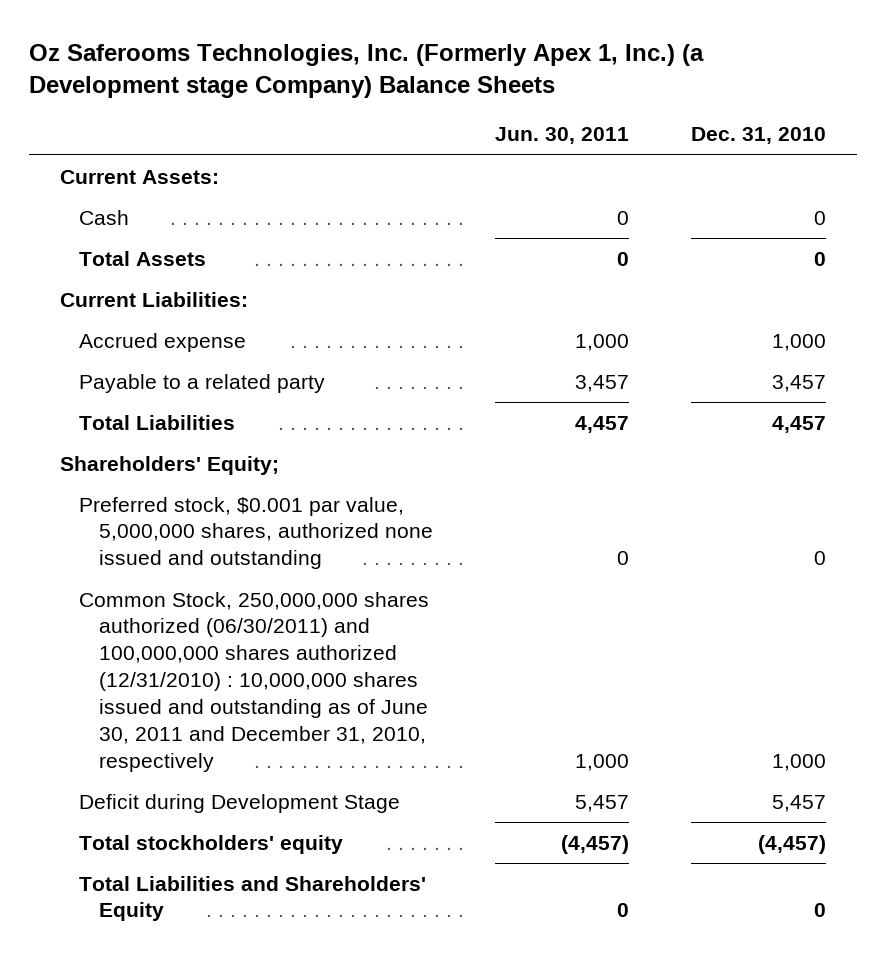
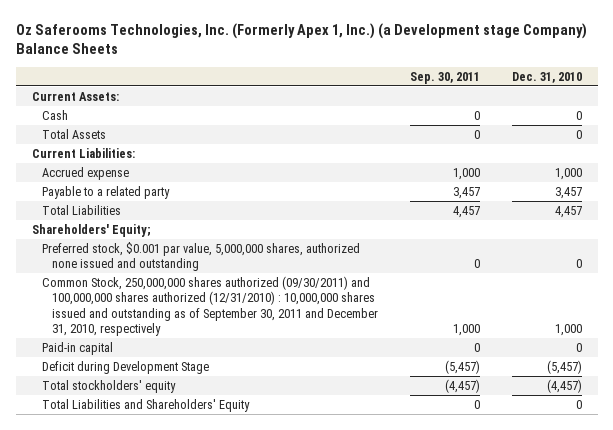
- | Jun. 30, 2011 | Dec. 31, 2010
+ | Sep. 30, 2011 | Dec. 31, 2010
- Common Stock, 250,000,000 shares authorized (06/30/2011) and 100,000,000 shares authorized (12/31/2010) : 10,000,000 shares issued and outstanding as of June 30, 2011 and December 31, 2010, respectively | 1,000 | 1,000
- Deficit during Development Stage | 5,457 | 5,457
+ Common Stock, 250,000,000 shares authorized (09/30/2011) and 100,000,000 shares authorized (12/31/2010) : 10,000,000 shares issued and outstanding as of September 30, 2011 and December 31, 2010, respectively | 1,000 | 1,000
+ Paid-in capital | 0 | 0
+ Deficit during Development Stage | (5,457) | (5,457)

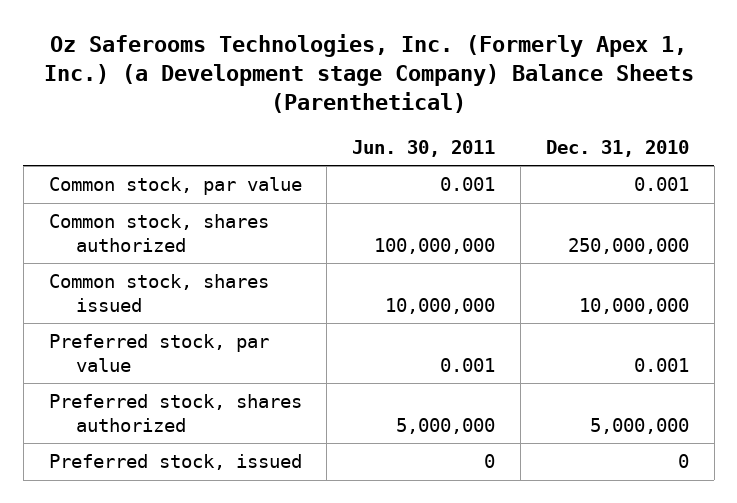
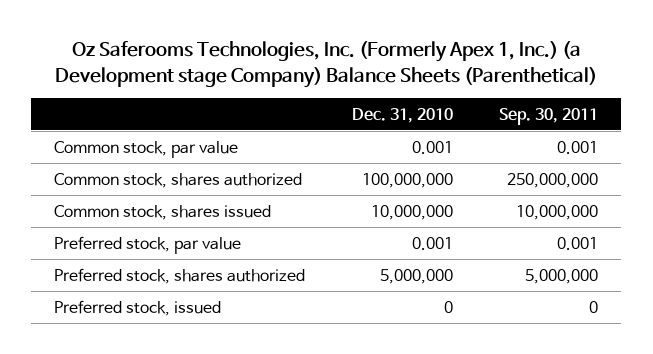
- | Jun. 30, 2011 | Dec. 31, 2010
+ | Dec. 31, 2010 | Sep. 30, 2011
- Common stock, shares authorized | 100,000,000 | 250,000,000
+ Common stock, shares authorized | 100,000,000 | 250,000,000

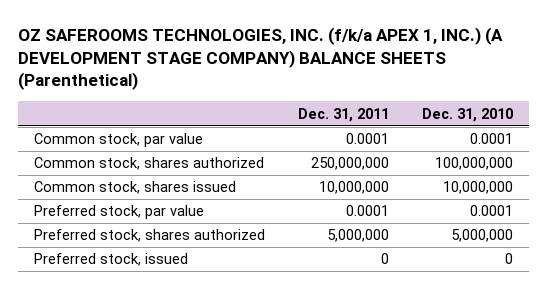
- Oz Saferooms Technologies, Inc. (Formerly Apex 1, Inc.) (a Development stage Company) Balance Sheets (Parenthetical)
+ OZ SAFEROOMS TECHNOLOGIES, INC. (f/k/a APEX 1, INC.) (A DEVELOPMENT STAGE COMPANY) BALANCE SHEETS (Parenthetical)
- | Dec. 31, 2010 | Sep. 30, 2011
+ | Dec. 31, 2011 | Dec. 31, 2010
- Common stock, par value | 0.001 | 0.001
+ Common stock, par value | 0.0001 | 0.0001
- Preferred stock, par value | 0.001 | 0.001
+ Preferred stock, par value | 0.0001 | 0.0001

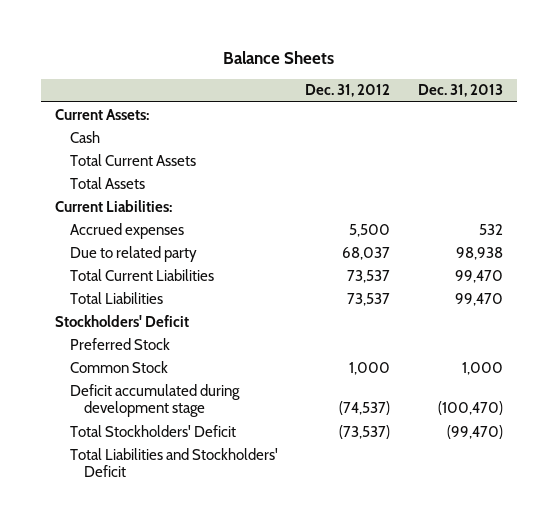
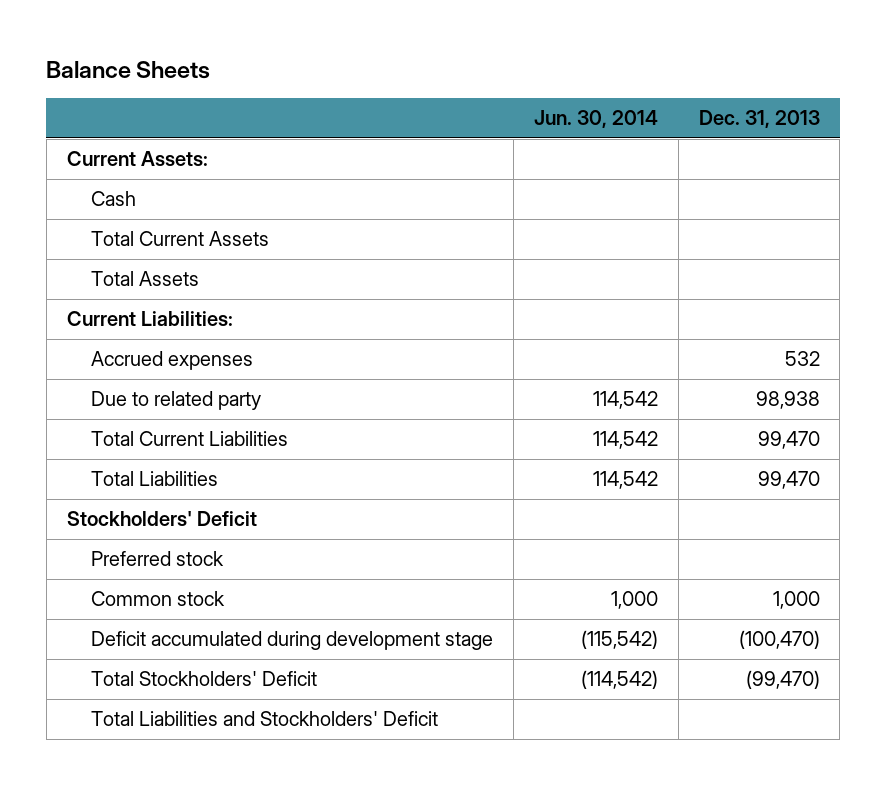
- | Dec. 31, 2012 | Dec. 31, 2013
+ | Jun. 30, 2014 | Dec. 31, 2013
- Preferred Stock
- Common Stock | 1,000 | 1,000
+ Preferred stock
+ Common stock | 1,000 | 1,000

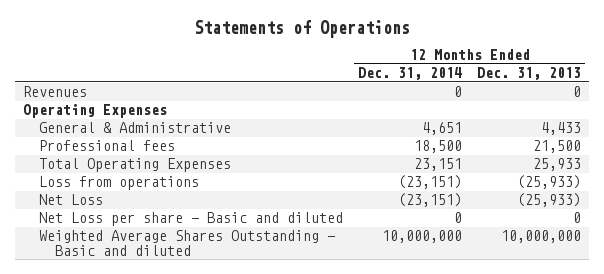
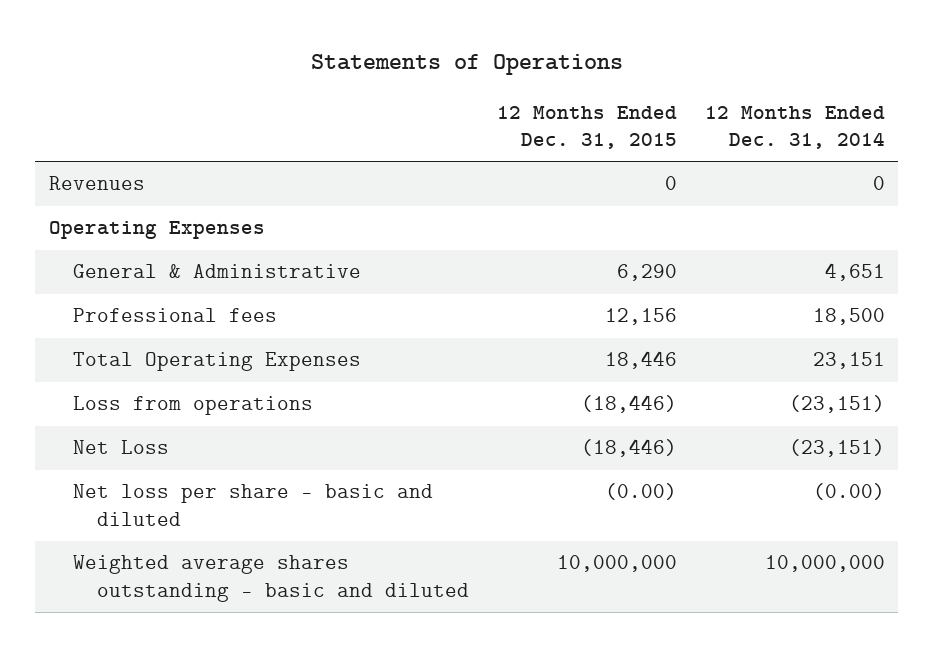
- | 12 Months Ended Dec. 31, 2014 | 12 Months Ended Dec. 31, 2013
+ | 12 Months Ended Dec. 31, 2015 | 12 Months Ended Dec. 31, 2014
- Net Loss per share - Basic and diluted | 0 | 0
- Weighted Average Shares Outstanding - Basic and diluted | 10,000,000 | 10,000,000
+ Net loss per share - basic and diluted | (0.00) | (0.00)
+ Weighted average shares outstanding - basic and diluted | 10,000,000 | 10,000,000

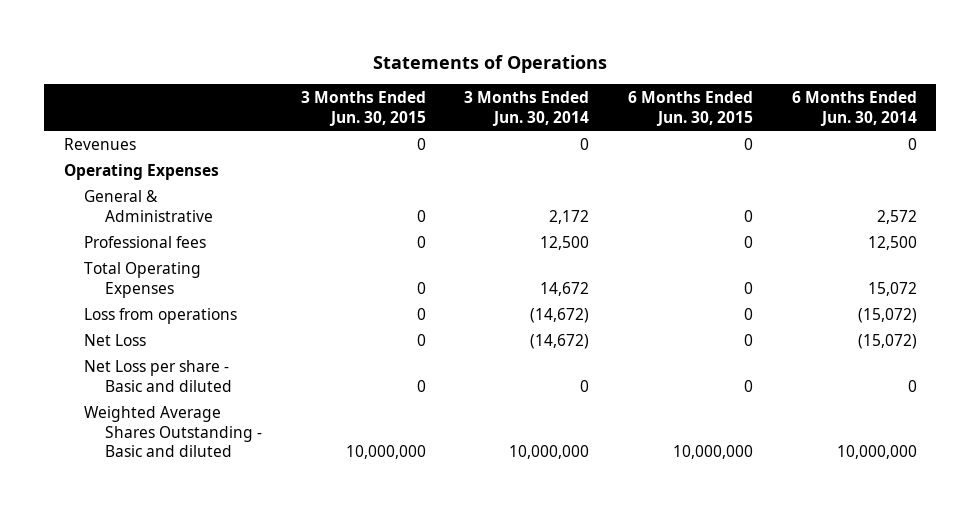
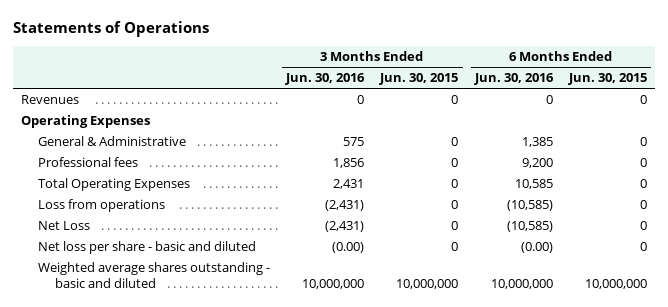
- | 3 Months Ended Jun. 30, 2015 | 3 Months Ended Jun. 30, 2014 | 6 Months Ended Jun. 30, 2015 | 6 Months Ended Jun. 30, 2014
+ | 3 Months Ended Jun. 30, 2016 | 3 Months Ended Jun. 30, 2015 | 6 Months Ended Jun. 30, 2016 | 6 Months Ended Jun. 30, 2015
- Net Loss per share - Basic and diluted | 0 | 0 | 0 | 0
- Weighted Average Shares Outstanding - Basic and diluted | 10,000,000 | 10,000,000 | 10,000,000 | 10,000,000
+ Net loss per share - basic and diluted | (0.00) | 0 | (0.00) | 0
+ Weighted average shares outstanding - basic and diluted | 10,000,000 | 10,000,000 | 10,000,000 | 10,000,000

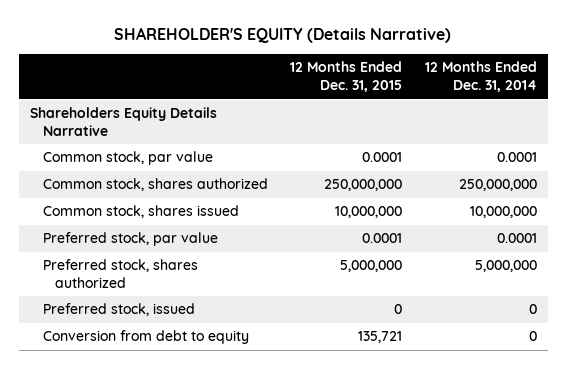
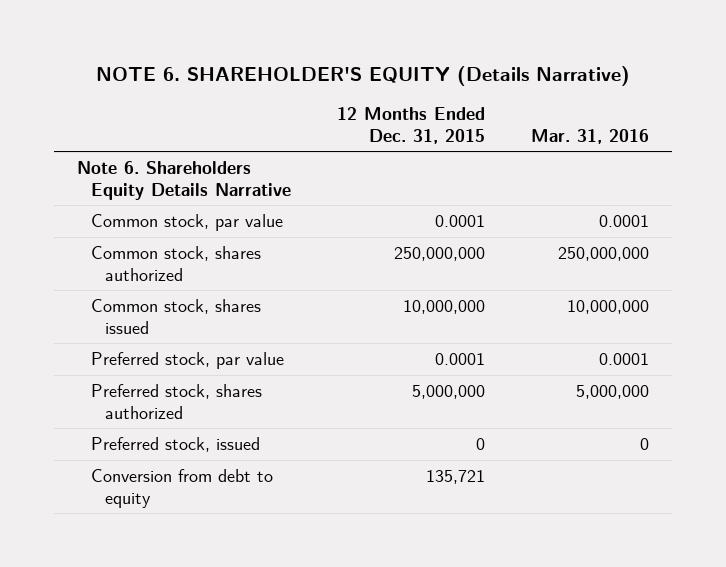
- SHAREHOLDER'S EQUITY (Details Narrative)
+ NOTE 6. SHAREHOLDER'S EQUITY (Details Narrative)
- | 12 Months Ended Dec. 31, 2015 | 12 Months Ended Dec. 31, 2014
+ | 12 Months Ended Dec. 31, 2015 | Mar. 31, 2016
- Shareholders Equity Details Narrative
+ Note 6. Shareholders Equity Details Narrative

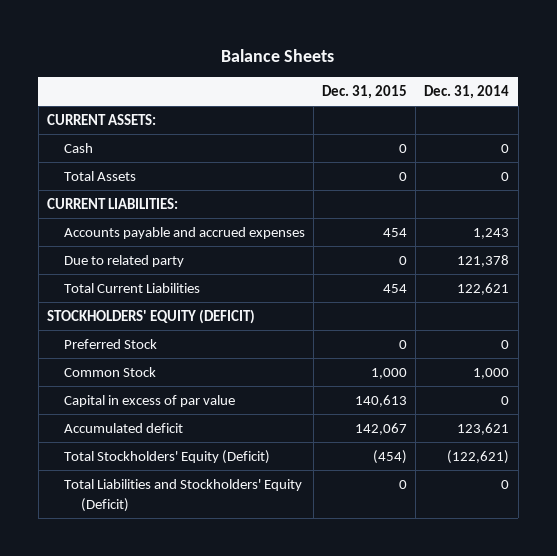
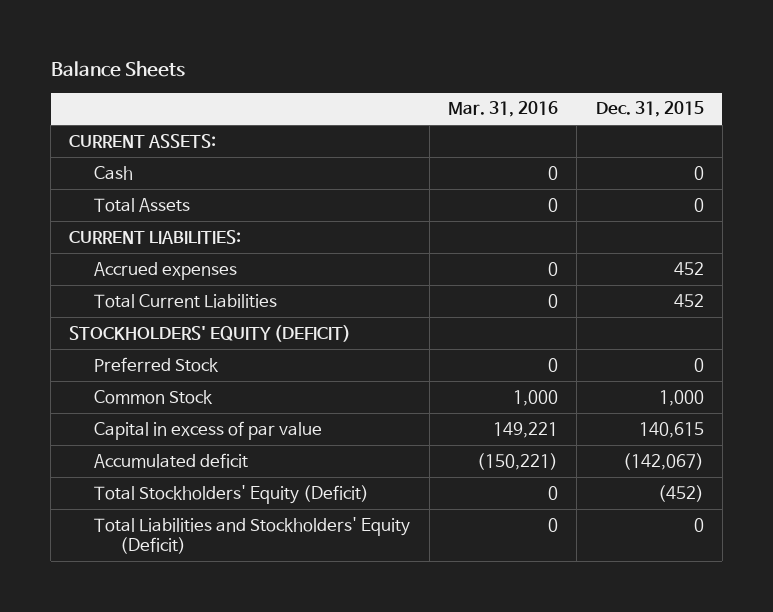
- | Dec. 31, 2015 | Dec. 31, 2014
+ | Mar. 31, 2016 | Dec. 31, 2015
- Accounts payable and accrued expenses | 454 | 1,243
- Due to related party | 0 | 121,378
- Total Current Liabilities | 454 | 122,621
+ Accrued expenses | 0 | 452
+ Total Current Liabilities | 0 | 452
- Capital in excess of par value | 140,613 | 0
- Accumulated deficit | 142,067 | 123,621
- Total Stockholders' Equity (Deficit) | (454) | (122,621)
+ Capital in excess of par value | 149,221 | 140,615
+ Accumulated deficit | (150,221) | (142,067)
+ Total Stockholders' Equity (Deficit) | 0 | (452)

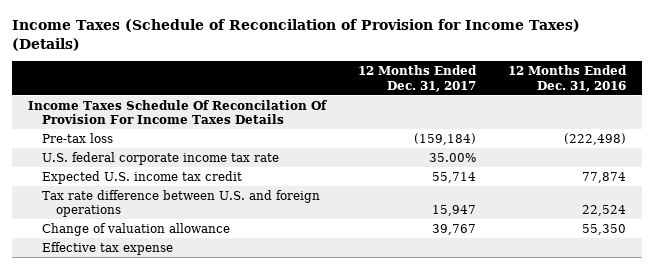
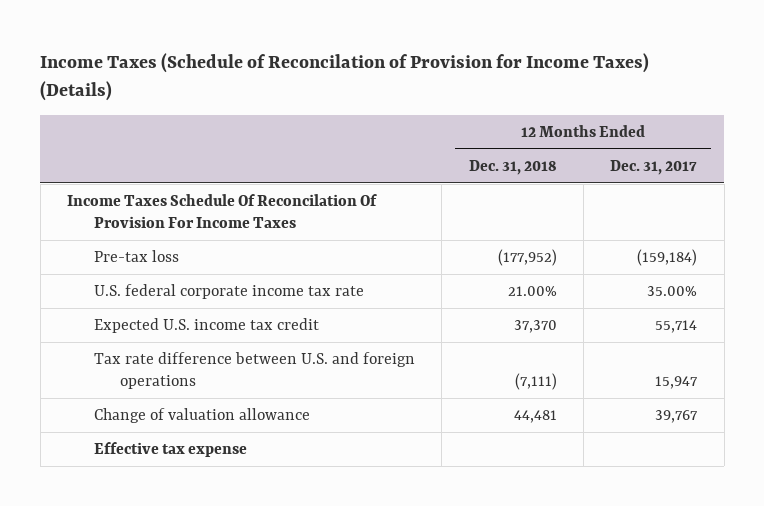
- | 12 Months Ended Dec. 31, 2017 | 12 Months Ended Dec. 31, 2016
+ | 12 Months Ended Dec. 31, 2018 | 12 Months Ended Dec. 31, 2017
- Income Taxes Schedule Of Reconcilation Of Provision For Income Taxes Details
+ Income Taxes Schedule Of Reconcilation Of Provision For Income Taxes

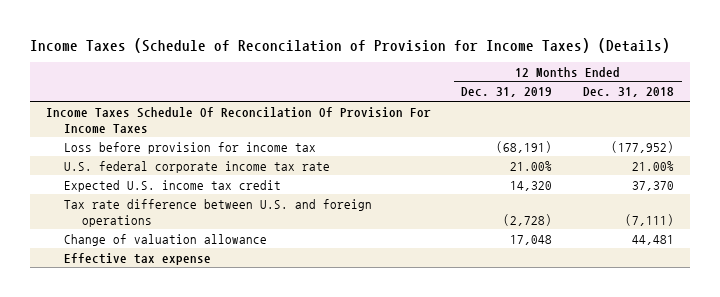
- | 12 Months Ended Dec. 31, 2018 | 12 Months Ended Dec. 31, 2017
+ | 12 Months Ended Dec. 31, 2019 | 12 Months Ended Dec. 31, 2018
- Pre-tax loss | (177,952) | (159,184)
+ Loss before provision for income tax | (68,191) | (177,952)

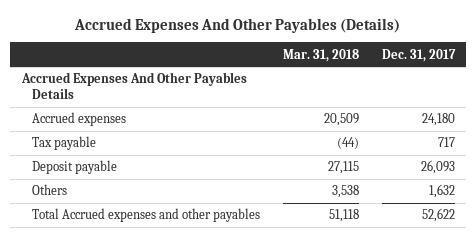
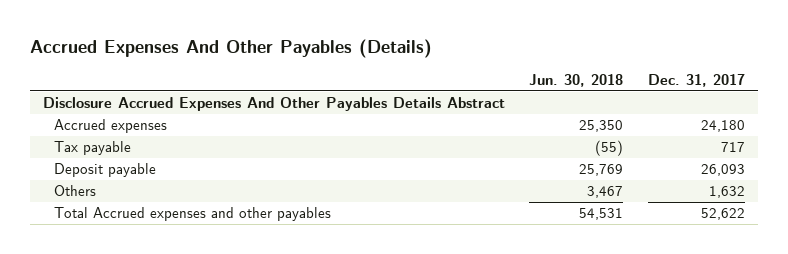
- | Mar. 31, 2018 | Dec. 31, 2017
+ | Jun. 30, 2018 | Dec. 31, 2017
- Accrued Expenses And Other Payables Details
+ Disclosure Accrued Expenses And Other Payables Details Abstract

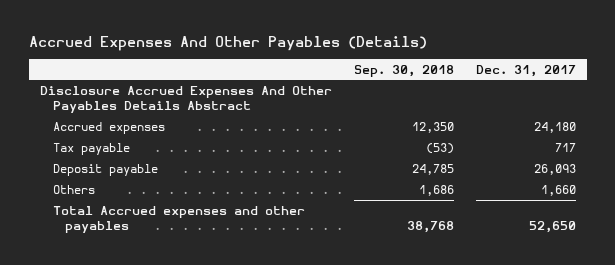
- | Jun. 30, 2018 | Dec. 31, 2017
+ | Sep. 30, 2018 | Dec. 31, 2017
- Others | 3,467 | 1,632
- Total Accrued expenses and other payables | 54,531 | 52,622
+ Others | 1,686 | 1,660
+ Total Accrued expenses and other payables | 38,768 | 52,650

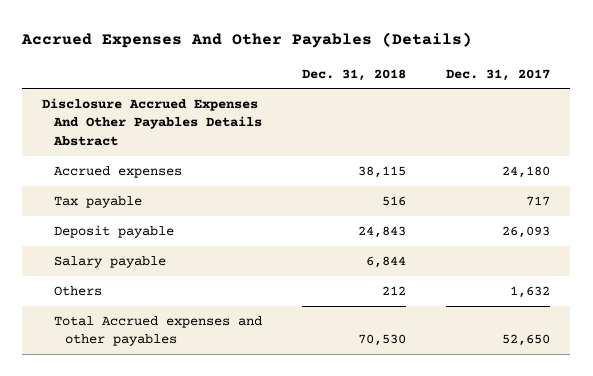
- | Sep. 30, 2018 | Dec. 31, 2017
+ | Dec. 31, 2018 | Dec. 31, 2017
- Others | 1,686 | 1,660
+ Salary payable | 6,844 |
+ Others | 212 | 1,632

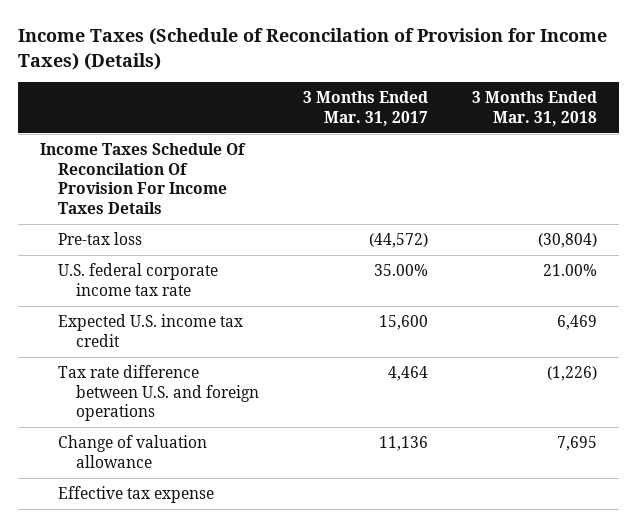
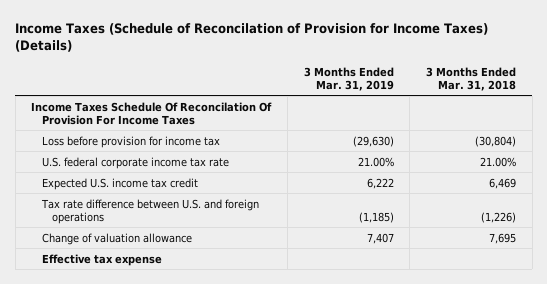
- | 3 Months Ended Mar. 31, 2017 | 3 Months Ended Mar. 31, 2018
+ | 3 Months Ended Mar. 31, 2019 | 3 Months Ended Mar. 31, 2018
- Income Taxes Schedule Of Reconcilation Of Provision For Income Taxes Details
- Pre-tax loss | (44,572) | (30,804)
+ Income Taxes Schedule Of Reconcilation Of Provision For Income Taxes
+ Loss before provision for income tax | (29,630) | (30,804)

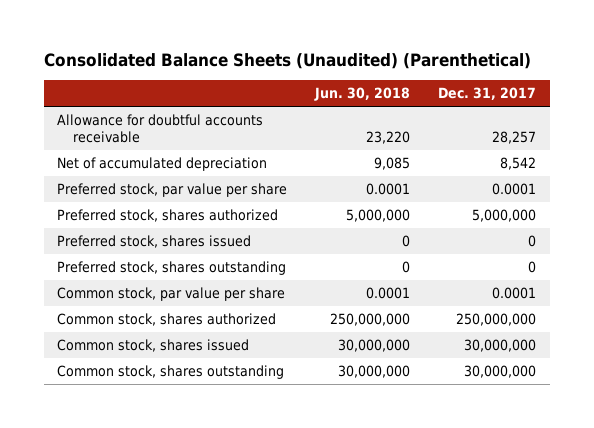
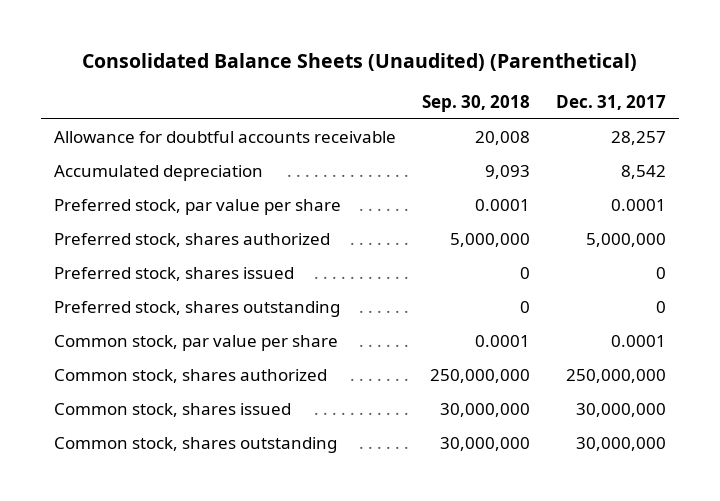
- | Jun. 30, 2018 | Dec. 31, 2017
+ | Sep. 30, 2018 | Dec. 31, 2017
- Net of accumulated depreciation | 9,085 | 8,542
+ Accumulated depreciation | 9,093 | 8,542

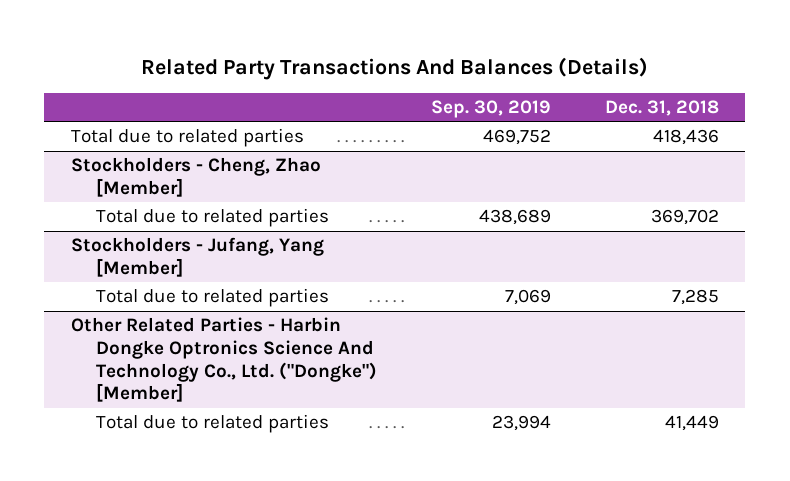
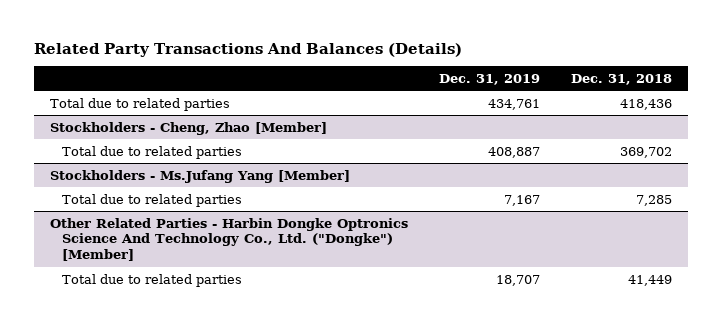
- | Sep. 30, 2019 | Dec. 31, 2018
+ | Dec. 31, 2019 | Dec. 31, 2018
- Stockholders - Jufang, Yang [Member]
+ Stockholders - Ms.Jufang Yang [Member]

